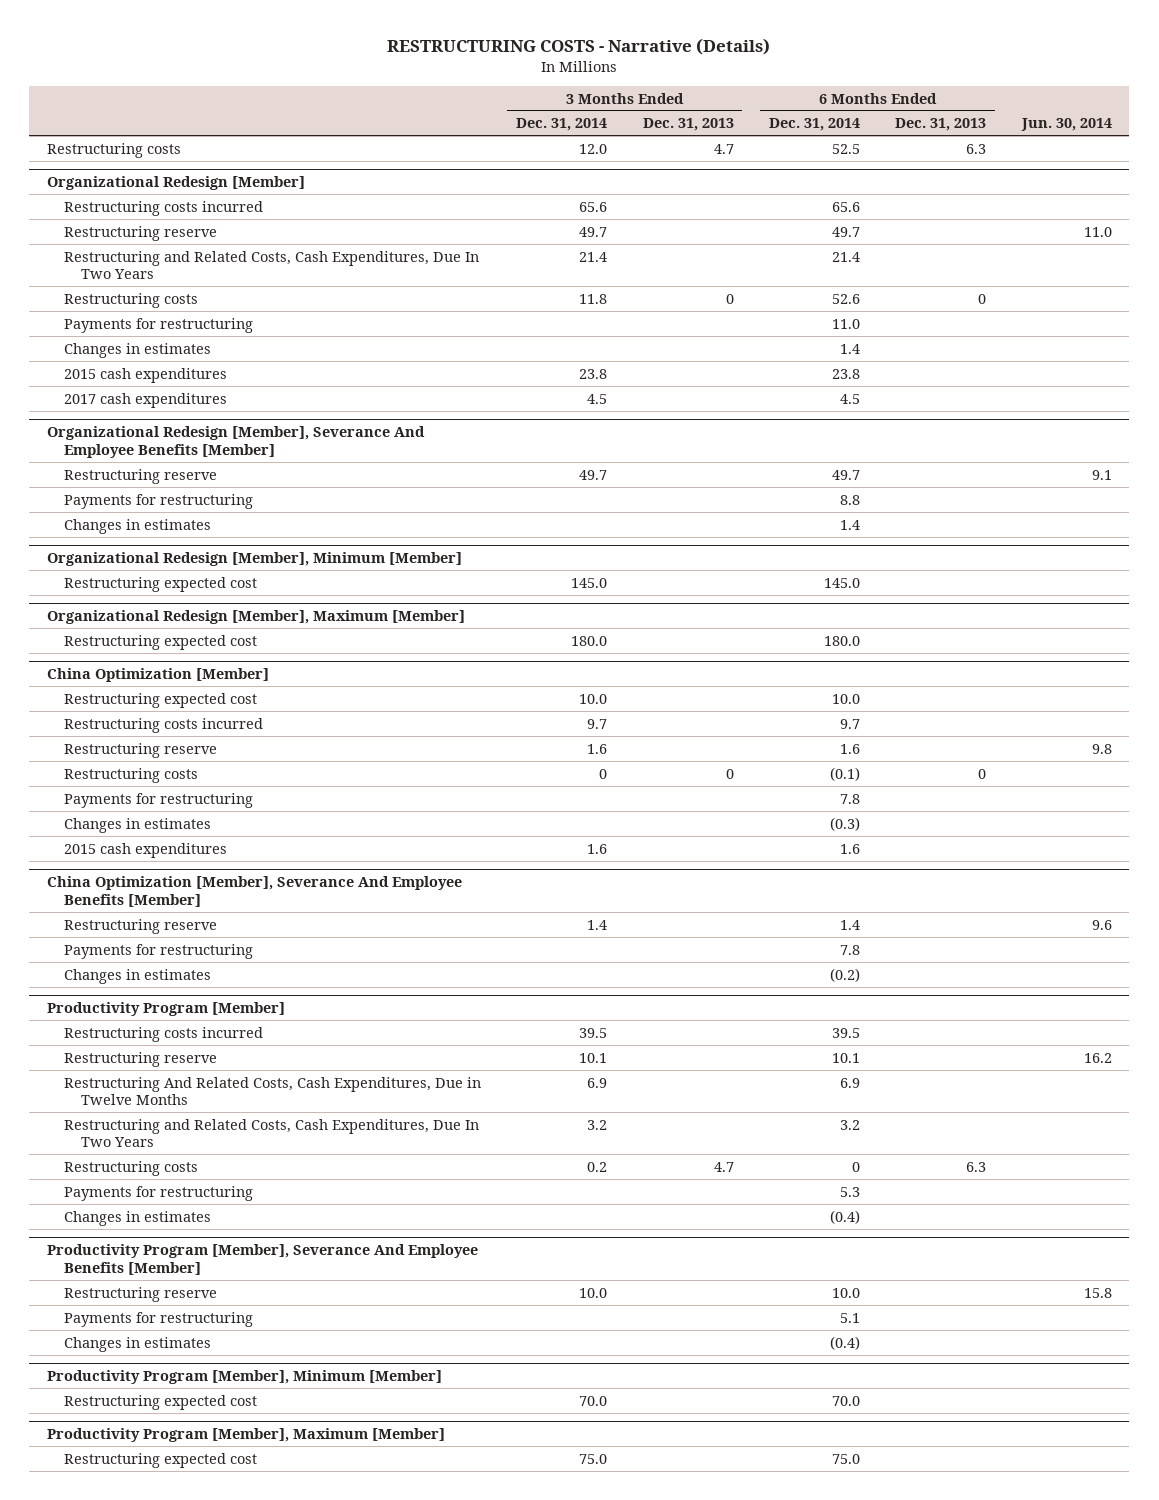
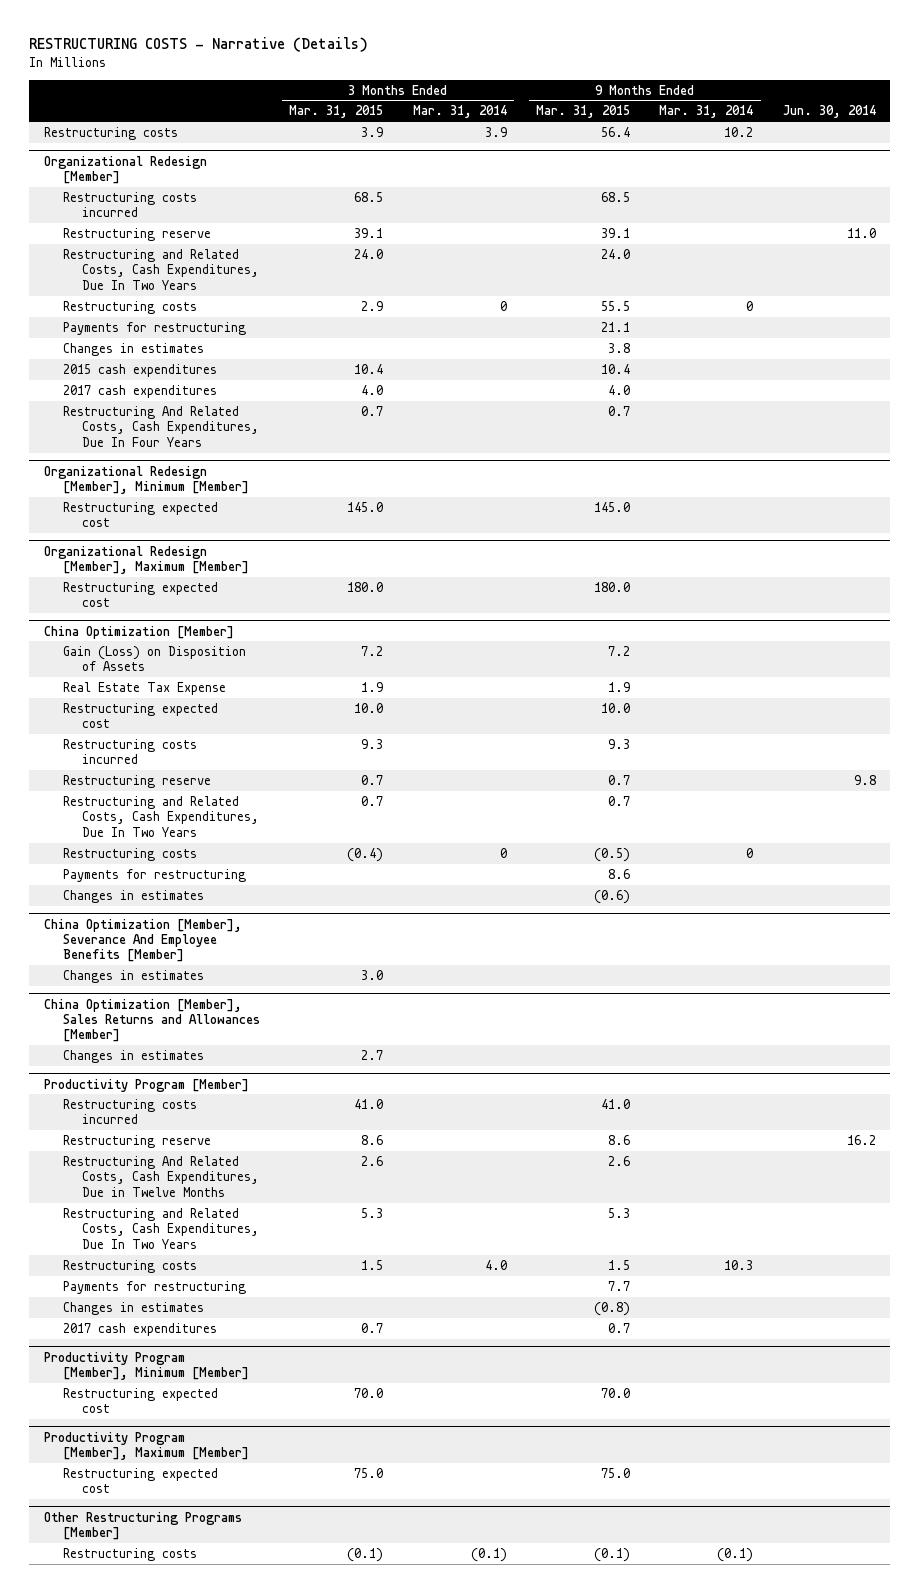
- | 3 Months Ended Dec. 31, 2014 | 3 Months Ended Dec. 31, 2013 | 6 Months Ended Dec. 31, 2014 | 6 Months Ended Dec. 31, 2013 | Jun. 30, 2014
+ | 3 Months Ended Mar. 31, 2015 | 3 Months Ended Mar. 31, 2014 | 9 Months Ended Mar. 31, 2015 | 9 Months Ended Mar. 31, 2014 | Jun. 30, 2014
- Organizational Redesign [Member], Severance And Employee Benefits [Member]
- Restructuring reserve | 49.7 | | 49.7 | | 9.1
- Payments for restructuring | | | 8.8 | |
- Changes in estimates | | | 1.4 | |
@ Organizational Redesign [Member]
+ Restructuring And Related Costs, Cash Expenditures, Due In Four Years | 0.7 | | 0.7 | |
@ China Optimization [Member]
+ Gain (Loss) on Disposition of Assets | 7.2 | | 7.2 | |
+ Real Estate Tax Expense | 1.9 | | 1.9 | |
+ Restructuring and Related Costs, Cash Expenditures, Due In Two Years | 0.7 | | 0.7 | |
- 2015 cash expenditures | 1.6 | | 1.6 | |
@ China Optimization [Member], Severance And Employee Benefits [Member]
- Restructuring reserve | 1.4 | | 1.4 | | 9.6
- Payments for restructuring | | | 7.8 | |
+ China Optimization [Member], Sales Returns and Allowances [Member]
+ Changes in estimates | 2.7 | | | |
- Productivity Program [Member], Severance And Employee Benefits [Member]
- Restructuring reserve | 10.0 | | 10.0 | | 15.8
- Payments for restructuring | | | 5.1 | |
- Changes in estimates | | | (0.4) | |
@ Productivity Program [Member]
+ 2017 cash expenditures | 0.7 | | 0.7 | |
+ Other Restructuring Programs [Member]
+ Restructuring costs | (0.1) | (0.1) | (0.1) | (0.1) |

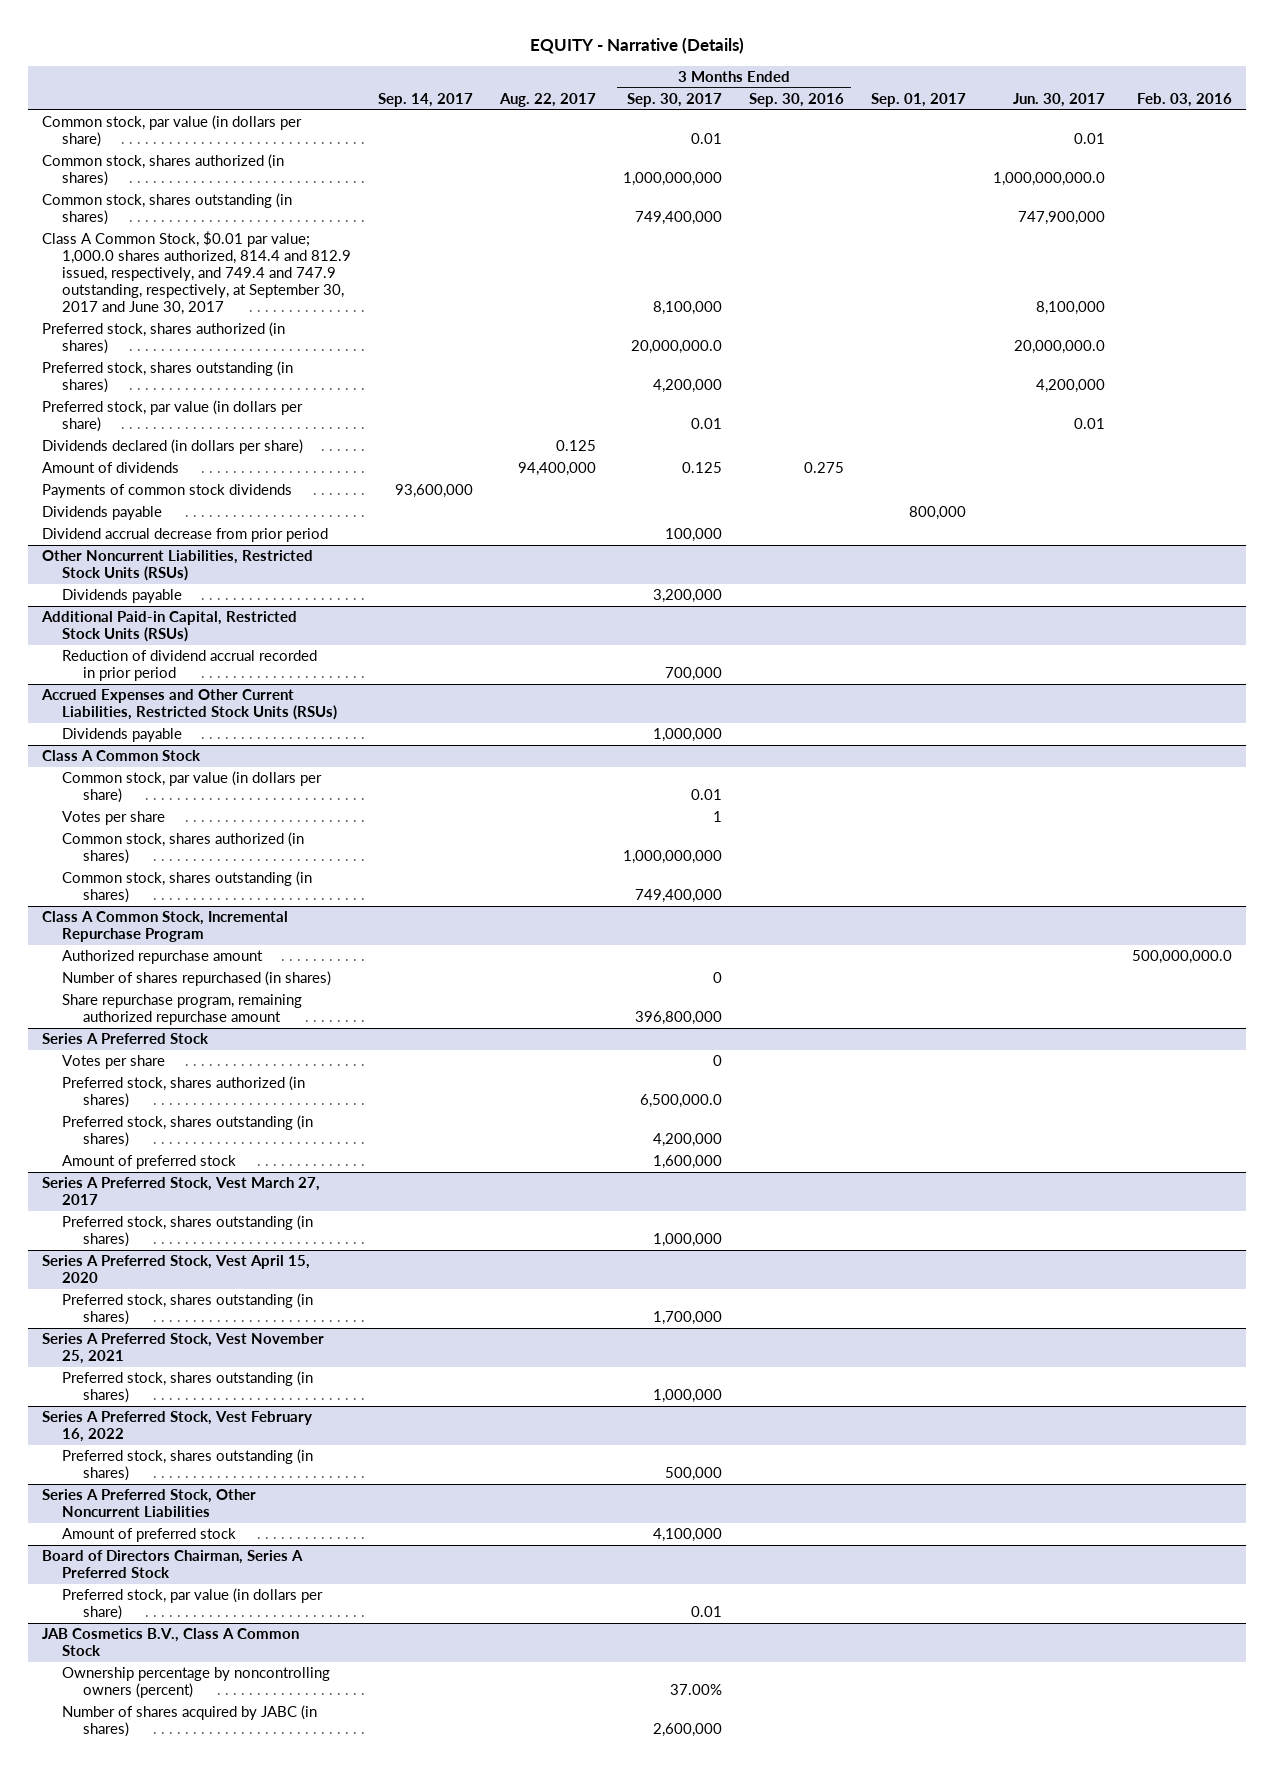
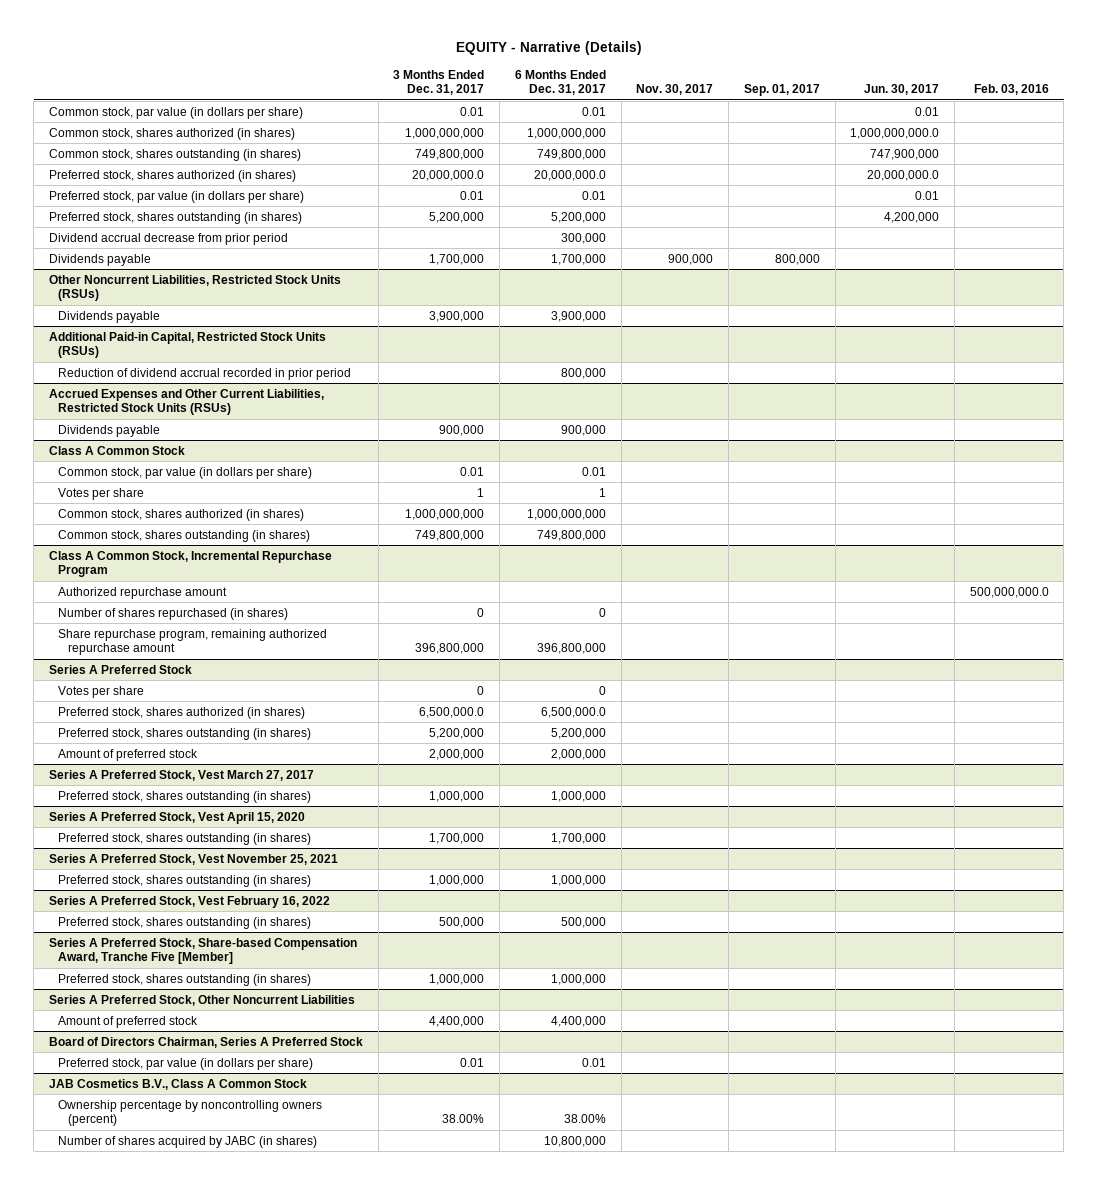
- | Sep. 14, 2017 | Aug. 22, 2017 | 3 Months Ended Sep. 30, 2017 | 3 Months Ended Sep. 30, 2016 | Sep. 01, 2017 | Jun. 30, 2017 | Feb. 03, 2016
+ | 3 Months Ended Dec. 31, 2017 | 6 Months Ended Dec. 31, 2017 | Nov. 30, 2017 | Sep. 01, 2017 | Jun. 30, 2017 | Feb. 03, 2016
- Class A Common Stock, $0.01 par value; 1,000.0 shares authorized, 814.4 and 812.9 issued, respectively, and 749.4 and 747.9 outstanding, respectively, at September 30, 2017 and June 30, 2017 | | | 8,100,000 | | | 8,100,000 |
- Dividends declared (in dollars per share) | | 0.125 | | | | |
- Amount of dividends | | 94,400,000 | 0.125 | 0.275 | | |
- Payments of common stock dividends | 93,600,000 | | | | | |
moved down: Preferred stock, shares outstanding (in shares) | 5,200,000 | 5,200,000 | | | 4,200,000 |
moved down: Dividends payable | 1,700,000 | 1,700,000 | 900,000 | 800,000 | |
+ Series A Preferred Stock, Share-based Compensation Award, Tranche Five [Member]
+ Preferred stock, shares outstanding (in shares) | 1,000,000 | 1,000,000 | | | |

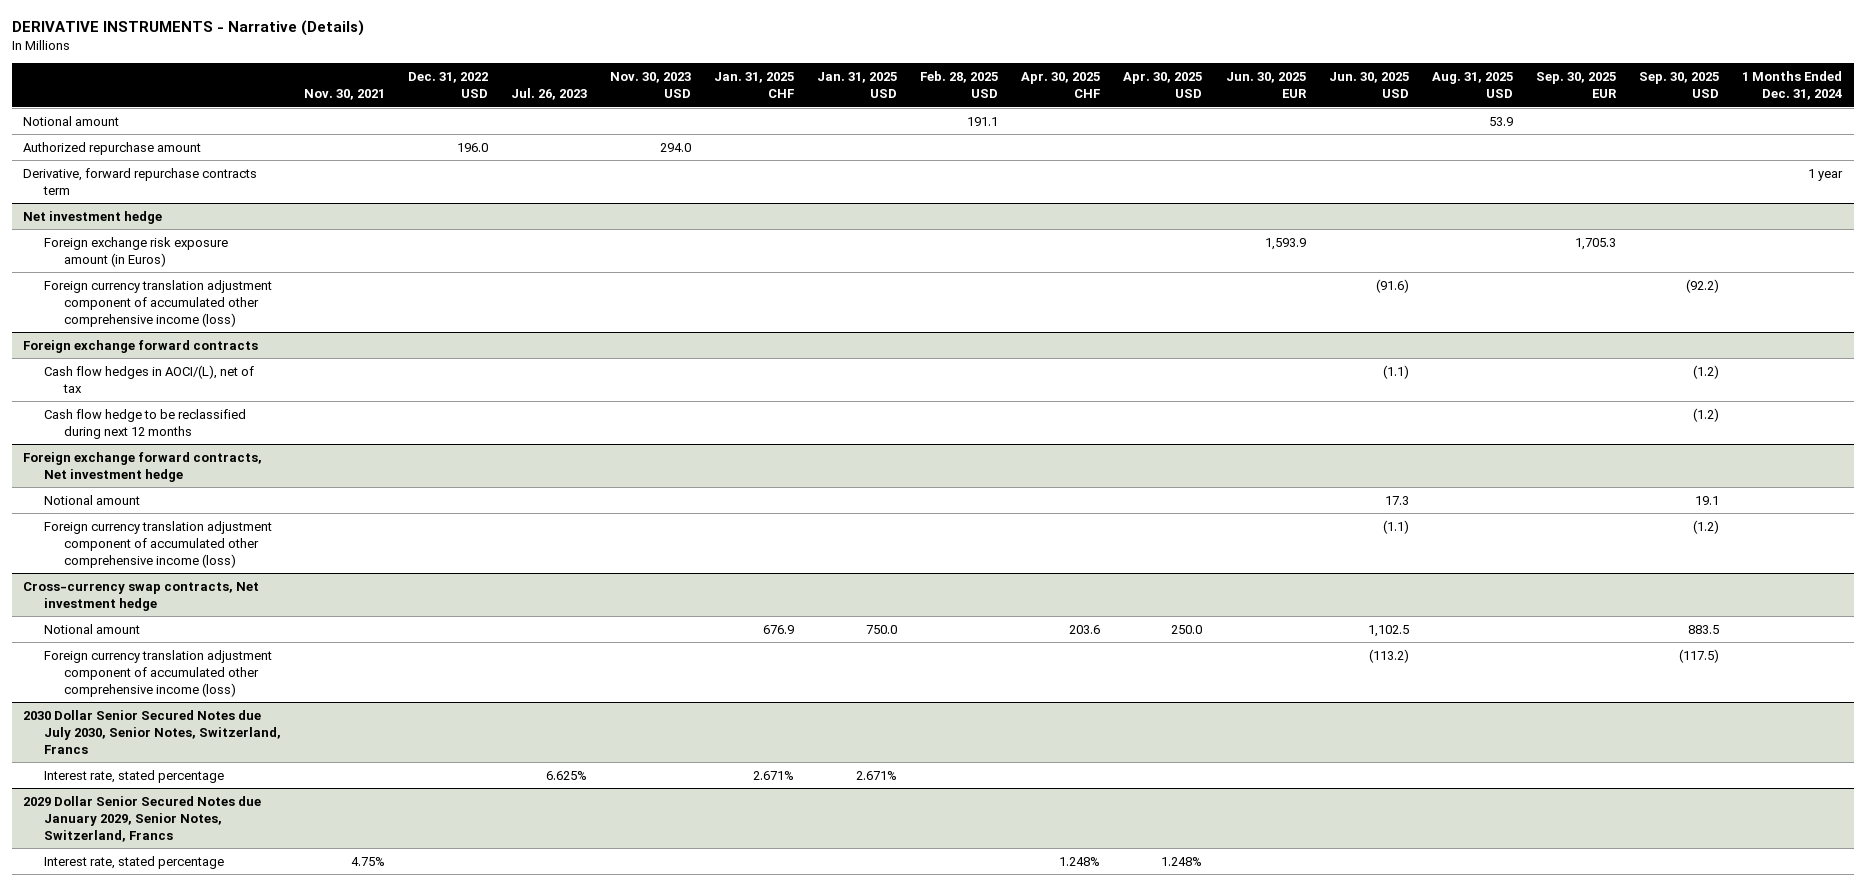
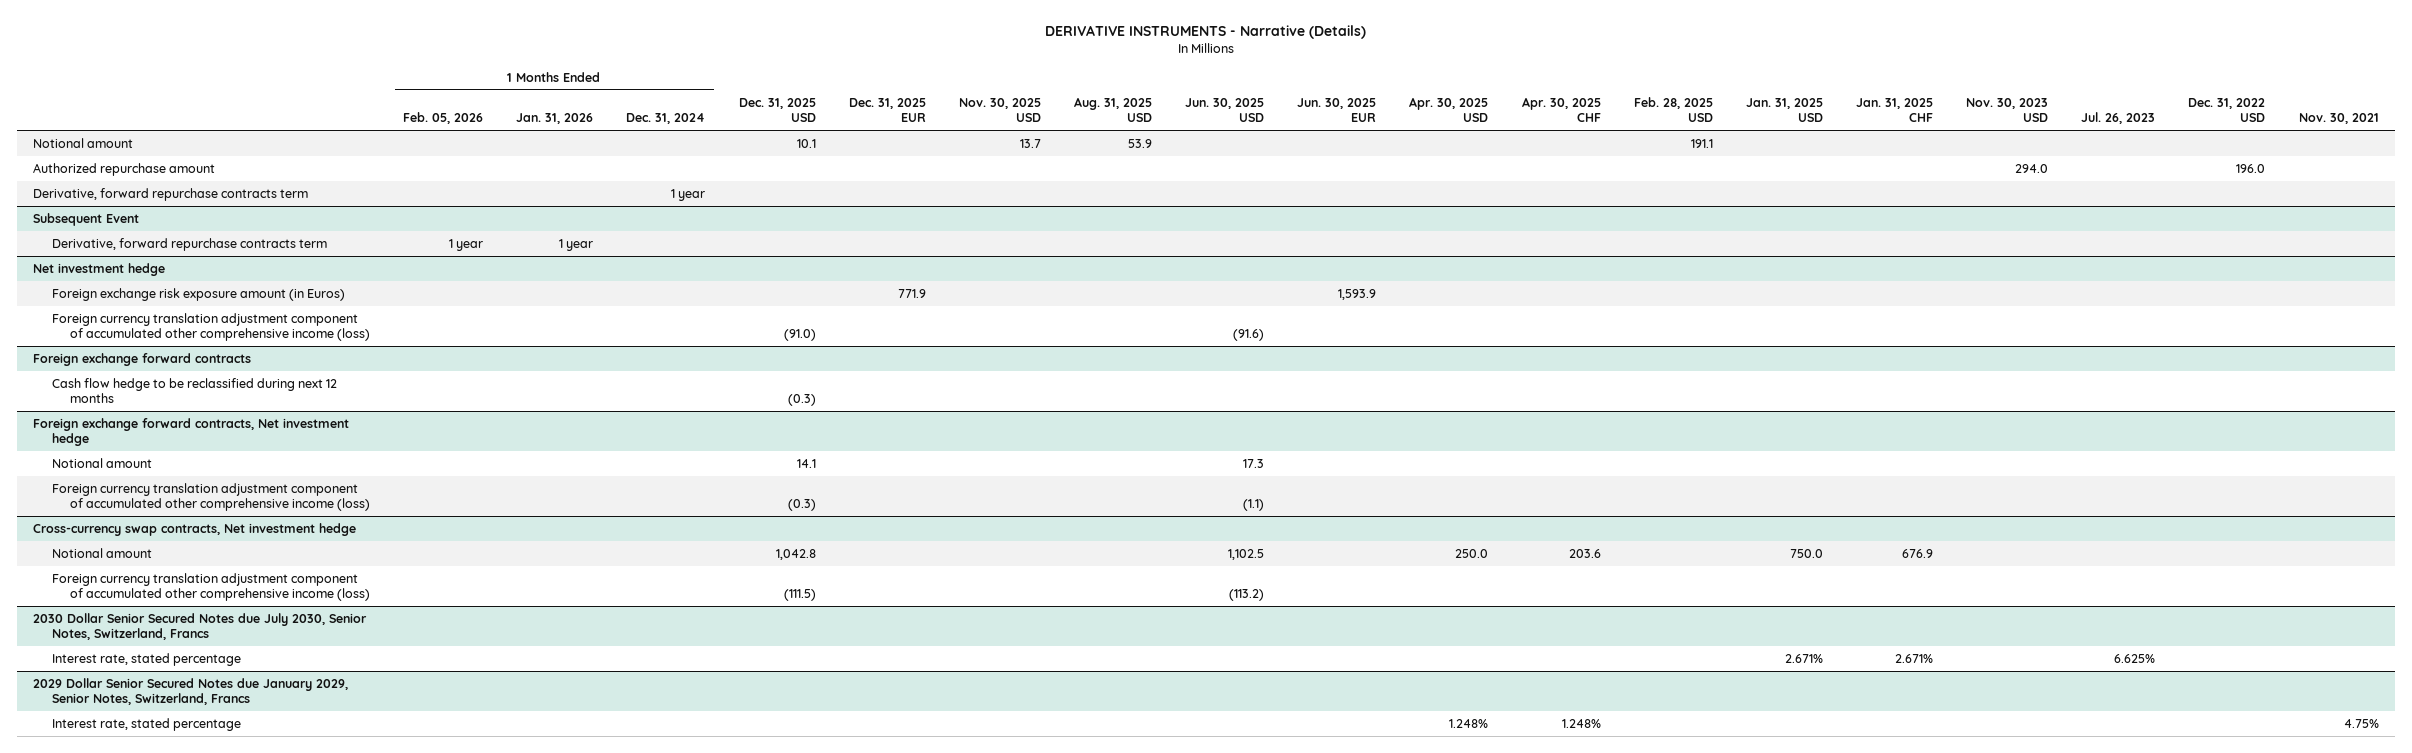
- | Nov. 30, 2021 | Dec. 31, 2022 USD | Jul. 26, 2023 | Nov. 30, 2023 USD | Jan. 31, 2025 CHF | Jan. 31, 2025 USD | Feb. 28, 2025 USD | Apr. 30, 2025 CHF | Apr. 30, 2025 USD | Jun. 30, 2025 EUR | Jun. 30, 2025 USD | Aug. 31, 2025 USD | Sep. 30, 2025 EUR | Sep. 30, 2025 USD | 1 Months Ended Dec. 31, 2024
+ | 1 Months Ended Feb. 05, 2026 | 1 Months Ended Jan. 31, 2026 | 1 Months Ended Dec. 31, 2024 | Dec. 31, 2025 USD | Dec. 31, 2025 EUR | Nov. 30, 2025 USD | Aug. 31, 2025 USD | Jun. 30, 2025 USD | Jun. 30, 2025 EUR | Apr. 30, 2025 USD | Apr. 30, 2025 CHF | Feb. 28, 2025 USD | Jan. 31, 2025 USD | Jan. 31, 2025 CHF | Nov. 30, 2023 USD | Jul. 26, 2023 | Dec. 31, 2022 USD | Nov. 30, 2021
+ Subsequent Event
+ Derivative, forward repurchase contracts term | 1 year | 1 year | | | | | | | | | | | | | | | |
@ Foreign exchange forward contracts
- Cash flow hedges in AOCI/(L), net of tax | | | | | | | | | | | (1.1) | | | (1.2) |

